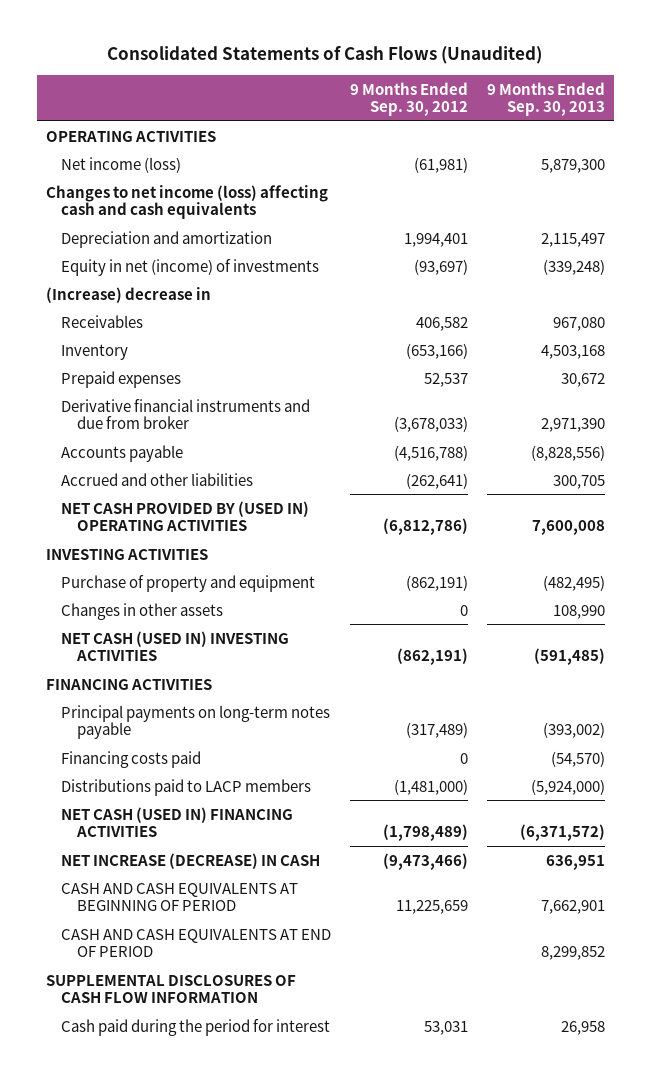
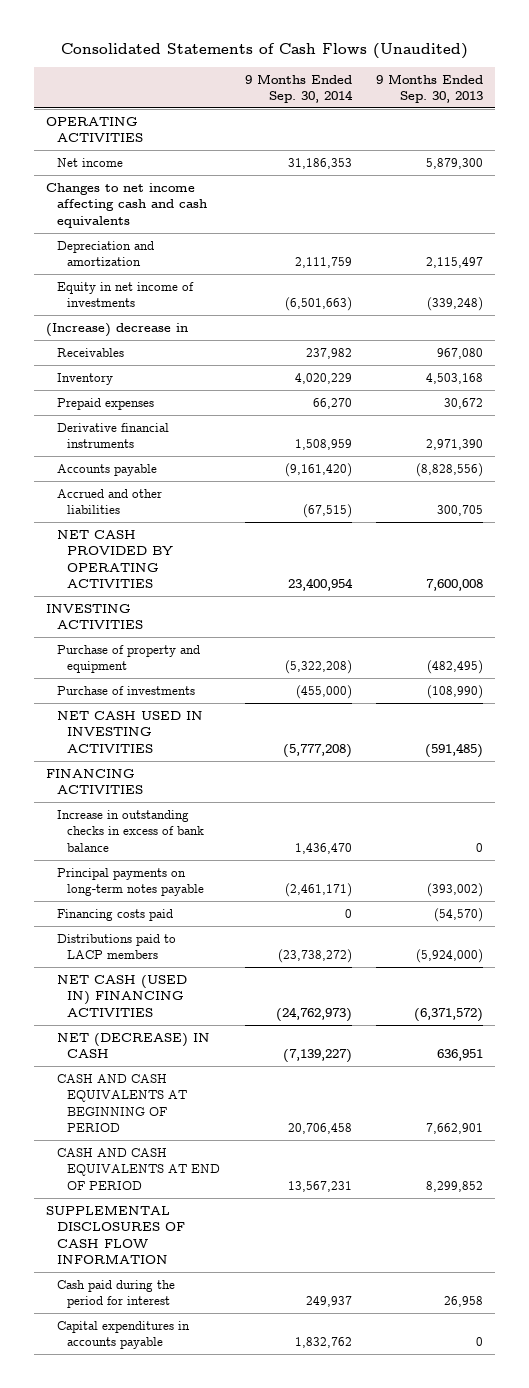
- | 9 Months Ended Sep. 30, 2012 | 9 Months Ended Sep. 30, 2013
+ | 9 Months Ended Sep. 30, 2014 | 9 Months Ended Sep. 30, 2013
- Net income (loss) | (61,981) | 5,879,300
- Changes to net income (loss) affecting cash and cash equivalents
+ Net income | 31,186,353 | 5,879,300
+ Changes to net income affecting cash and cash equivalents
- Equity in net (income) of investments | (93,697) | (339,248)
+ Equity in net income of investments | (6,501,663) | (339,248)
- Derivative financial instruments and due from broker | (3,678,033) | 2,971,390
+ Derivative financial instruments | 1,508,959 | 2,971,390
- NET CASH PROVIDED BY (USED IN) OPERATING ACTIVITIES | (6,812,786) | 7,600,008
+ NET CASH PROVIDED BY OPERATING ACTIVITIES | 23,400,954 | 7,600,008
- Changes in other assets | 0 | 108,990
- NET CASH (USED IN) INVESTING ACTIVITIES | (862,191) | (591,485)
+ Purchase of investments | (455,000) | (108,990)
+ NET CASH USED IN INVESTING ACTIVITIES | (5,777,208) | (591,485)
+ Increase in outstanding checks in excess of bank balance | 1,436,470 | 0
- NET INCREASE (DECREASE) IN CASH | (9,473,466) | 636,951
+ NET (DECREASE) IN CASH | (7,139,227) | 636,951
+ Capital expenditures in accounts payable | 1,832,762 | 0

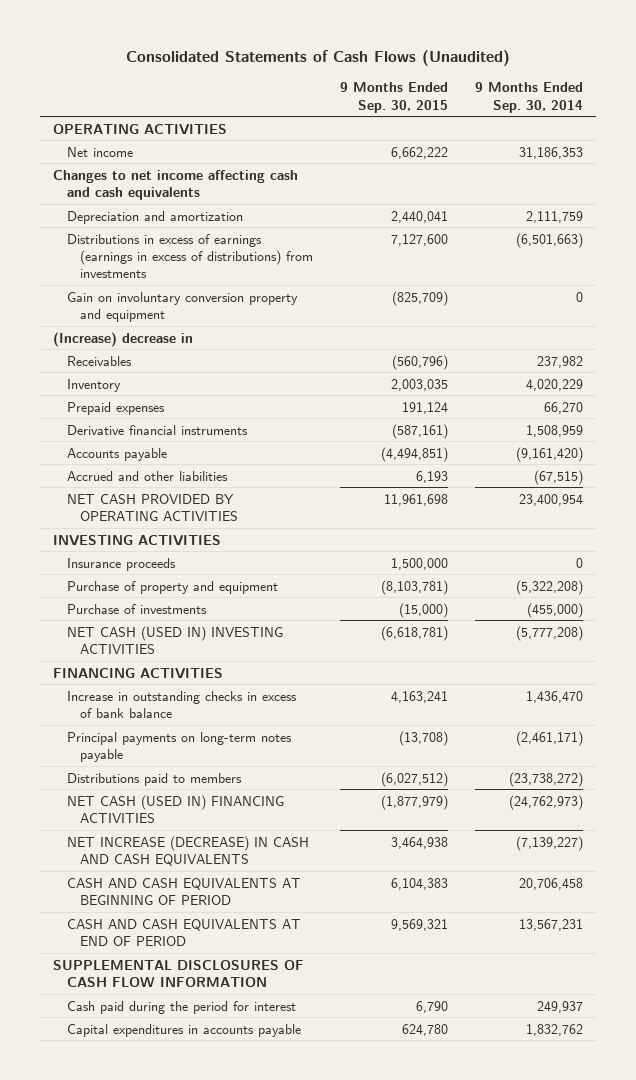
- | 9 Months Ended Sep. 30, 2014 | 9 Months Ended Sep. 30, 2013
+ | 9 Months Ended Sep. 30, 2015 | 9 Months Ended Sep. 30, 2014
- Equity in net income of investments | (6,501,663) | (339,248)
+ Distributions in excess of earnings (earnings in excess of distributions) from investments | 7,127,600 | (6,501,663)
+ Gain on involuntary conversion property and equipment | (825,709) | 0
+ Insurance proceeds | 1,500,000 | 0
- NET CASH USED IN INVESTING ACTIVITIES | (5,777,208) | (591,485)
+ NET CASH (USED IN) INVESTING ACTIVITIES | (6,618,781) | (5,777,208)
- Financing costs paid | 0 | (54,570)
- Distributions paid to LACP members | (23,738,272) | (5,924,000)
+ Distributions paid to members | (6,027,512) | (23,738,272)
- NET (DECREASE) IN CASH | (7,139,227) | 636,951
+ NET INCREASE (DECREASE) IN CASH AND CASH EQUIVALENTS | 3,464,938 | (7,139,227)

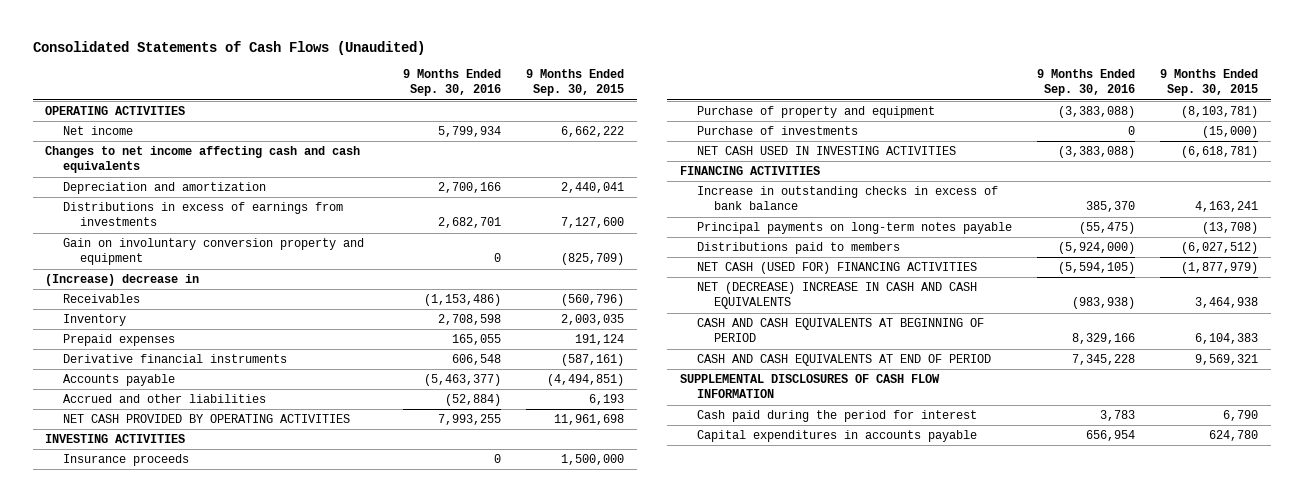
- | 9 Months Ended Sep. 30, 2015 | 9 Months Ended Sep. 30, 2014
+ | 9 Months Ended Sep. 30, 2016 | 9 Months Ended Sep. 30, 2015
- Distributions in excess of earnings (earnings in excess of distributions) from investments | 7,127,600 | (6,501,663)
+ Distributions in excess of earnings from investments | 2,682,701 | 7,127,600
- NET CASH (USED IN) INVESTING ACTIVITIES | (6,618,781) | (5,777,208)
+ NET CASH USED IN INVESTING ACTIVITIES | (3,383,088) | (6,618,781)
- NET CASH (USED IN) FINANCING ACTIVITIES | (1,877,979) | (24,762,973)
- NET INCREASE (DECREASE) IN CASH AND CASH EQUIVALENTS | 3,464,938 | (7,139,227)
+ NET CASH (USED FOR) FINANCING ACTIVITIES | (5,594,105) | (1,877,979)
+ NET (DECREASE) INCREASE IN CASH AND CASH EQUIVALENTS | (983,938) | 3,464,938

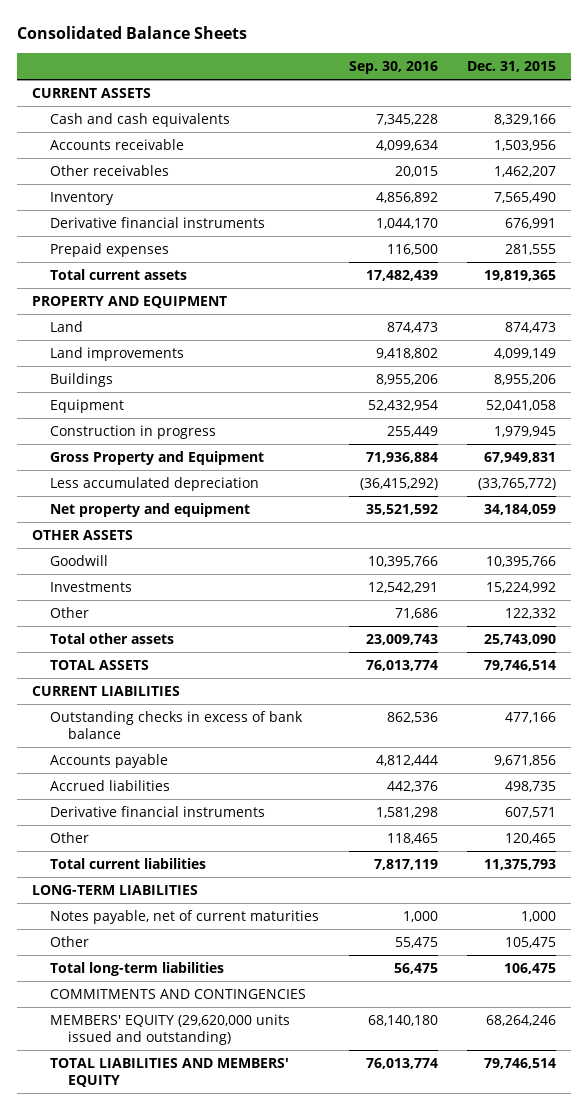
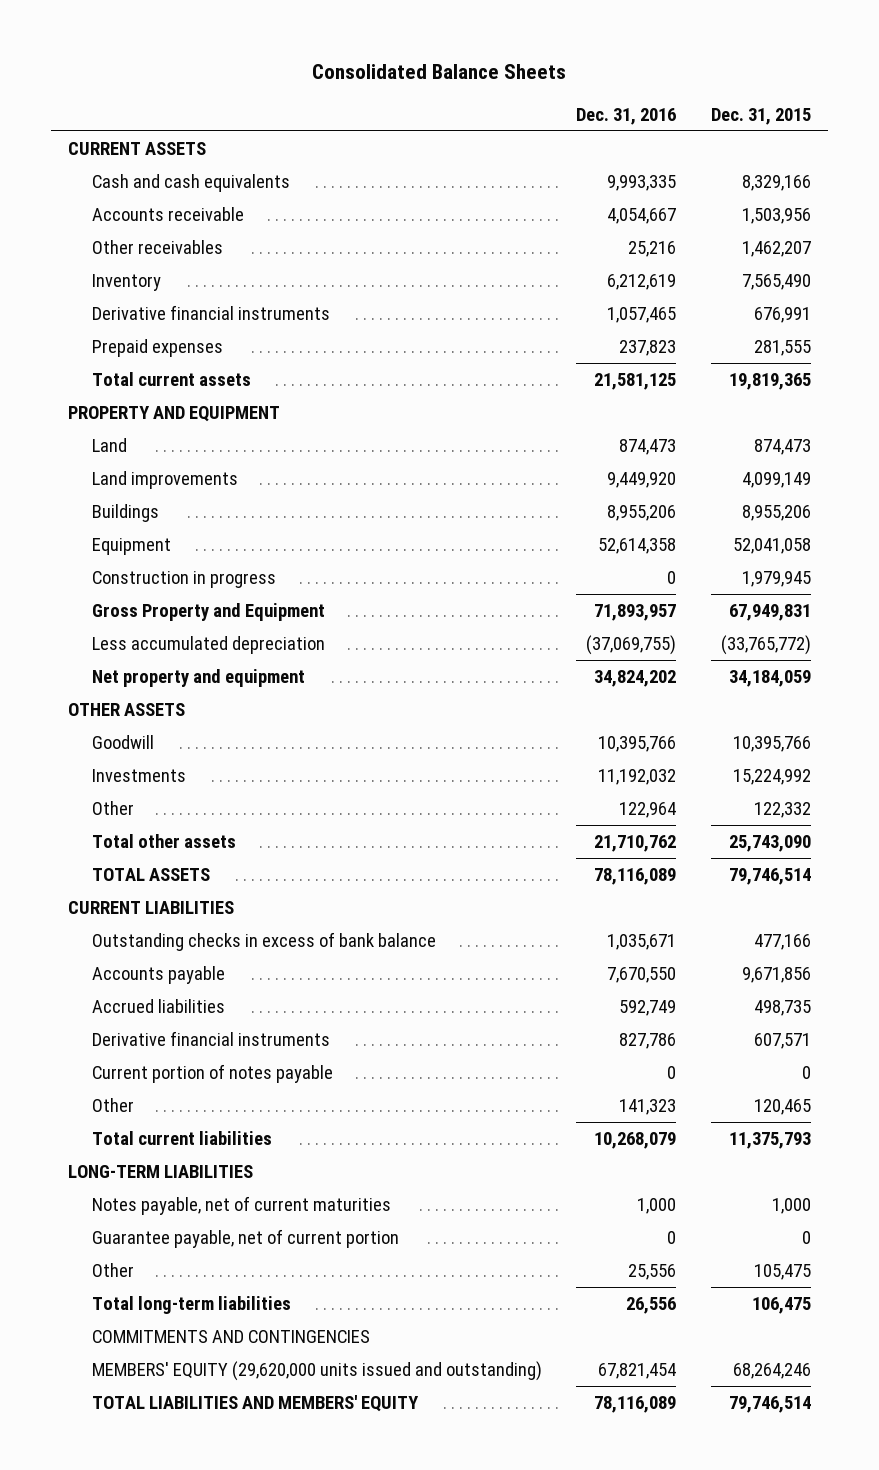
- | Sep. 30, 2016 | Dec. 31, 2015
+ | Dec. 31, 2016 | Dec. 31, 2015
+ Current portion of notes payable | 0 | 0
+ Guarantee payable, net of current portion | 0 | 0

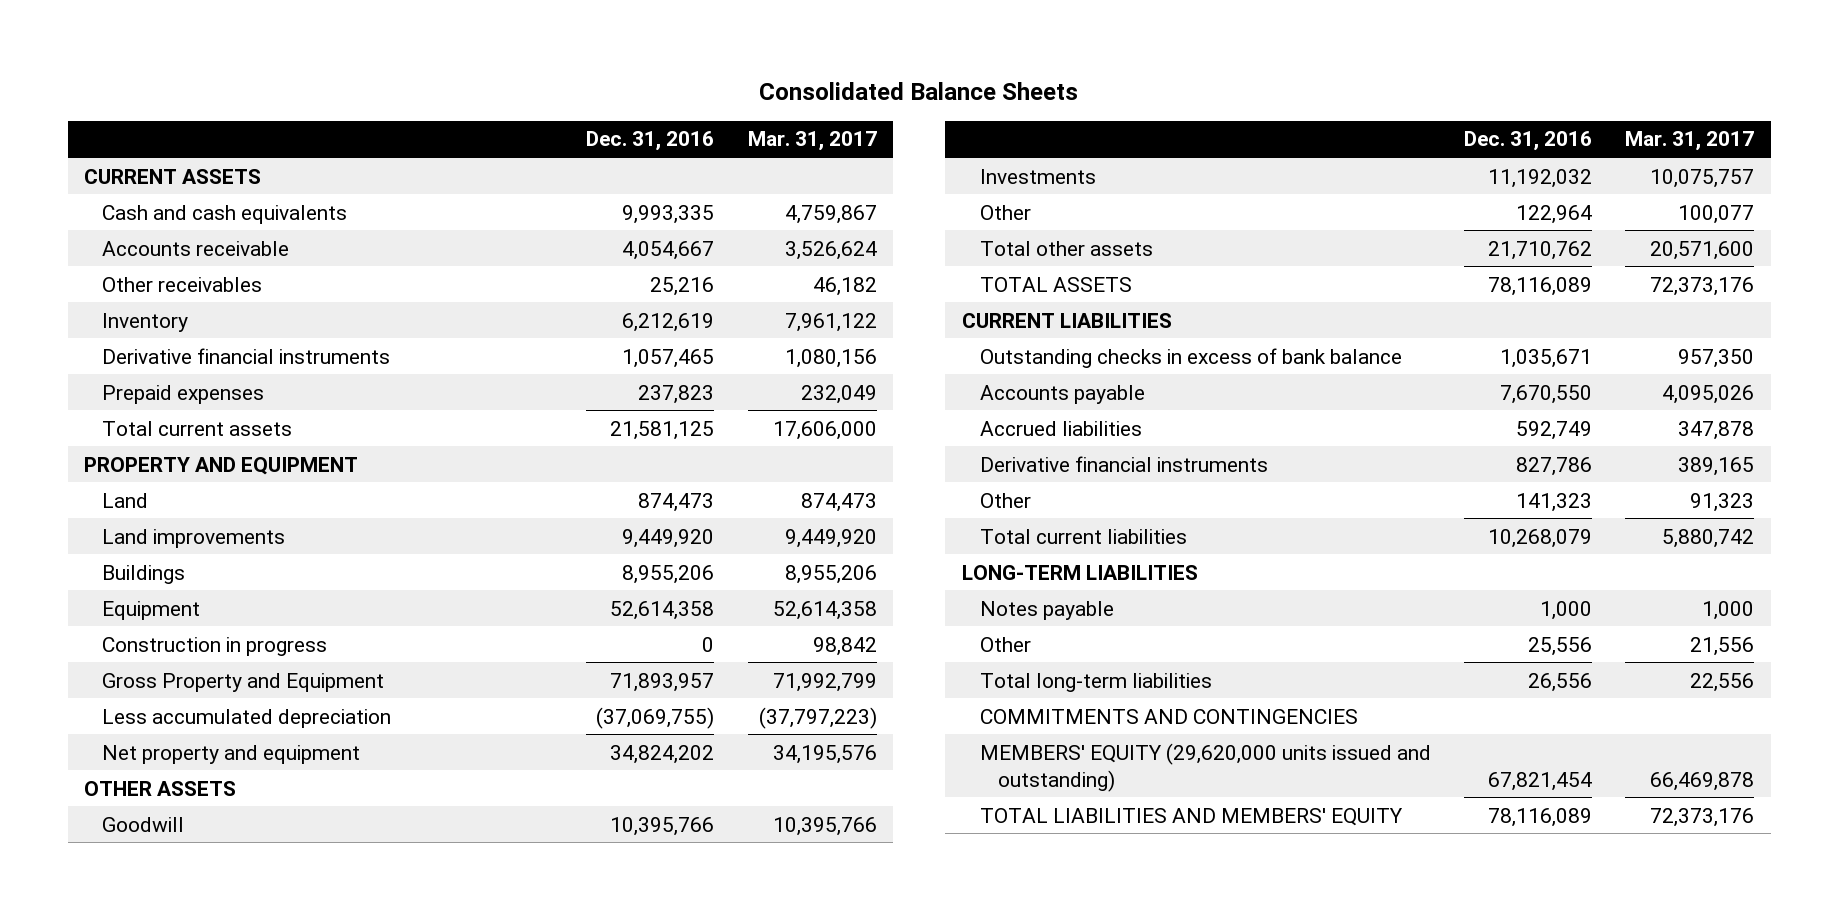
- | Dec. 31, 2016 | Dec. 31, 2015
+ | Dec. 31, 2016 | Mar. 31, 2017
- Current portion of notes payable | 0 | 0
- Notes payable, net of current maturities | 1,000 | 1,000
- Guarantee payable, net of current portion | 0 | 0
+ Notes payable | 1,000 | 1,000

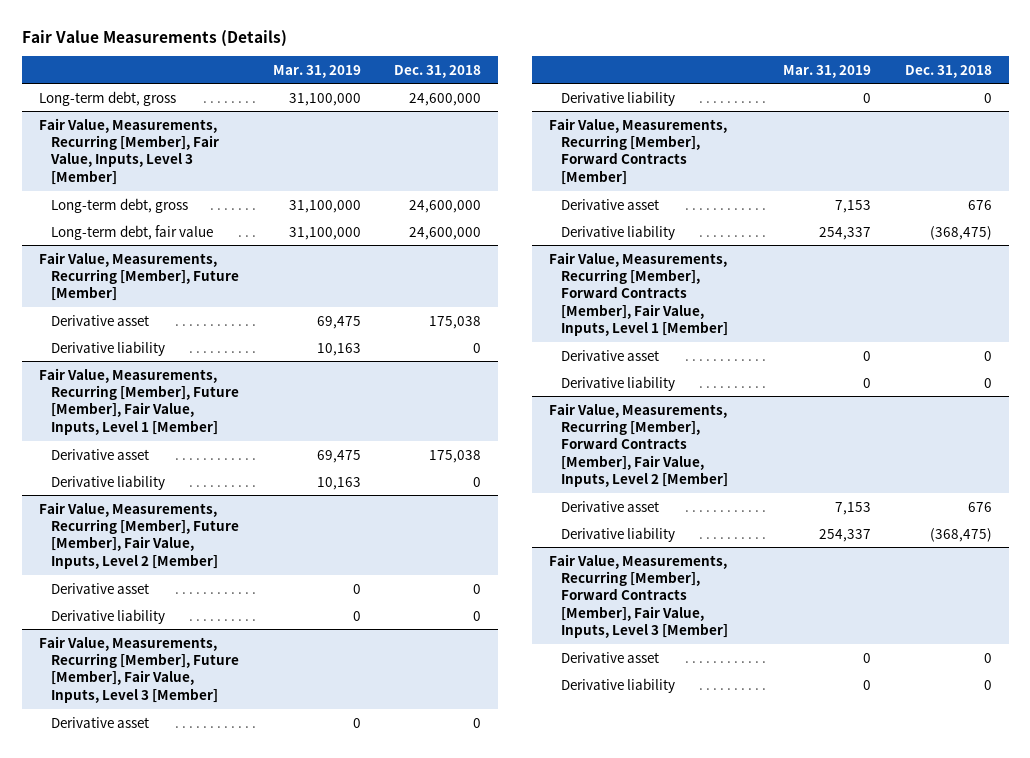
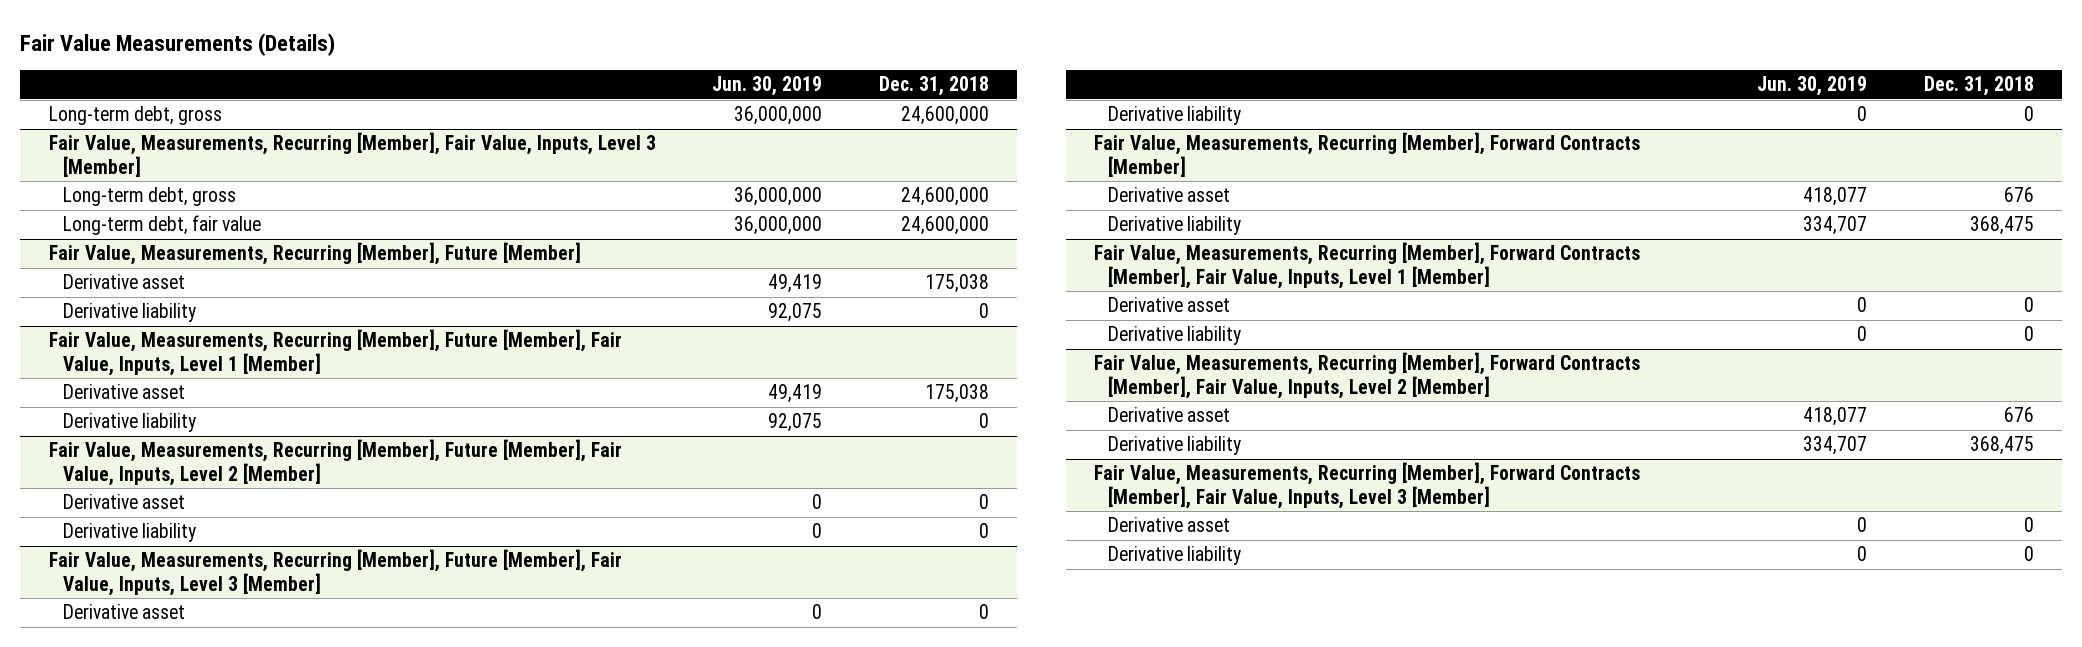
- | Mar. 31, 2019 | Dec. 31, 2018
+ | Jun. 30, 2019 | Dec. 31, 2018
@ Fair Value, Measurements, Recurring [Member], Forward Contracts [Member]
- Derivative liability | 254,337 | (368,475)
+ Derivative liability | 334,707 | 368,475
@ Fair Value, Measurements, Recurring [Member], Forward Contracts [Member], Fair Value, Inputs, Level 2 [Member]
- Derivative liability | 254,337 | (368,475)
+ Derivative liability | 334,707 | 368,475

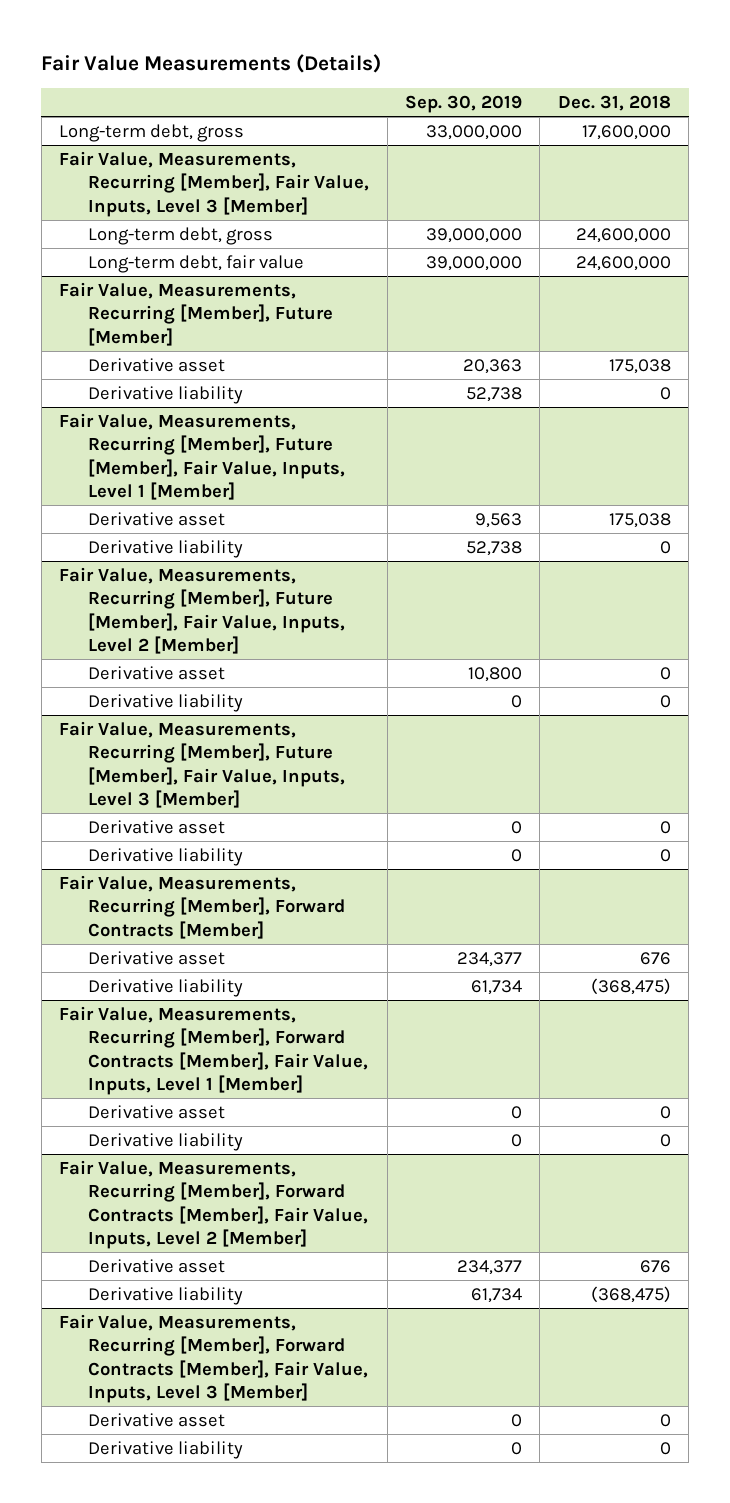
- | Jun. 30, 2019 | Dec. 31, 2018
+ | Sep. 30, 2019 | Dec. 31, 2018
- Long-term debt, gross | 36,000,000 | 24,600,000
+ Long-term debt, gross | 33,000,000 | 17,600,000
@ Fair Value, Measurements, Recurring [Member], Forward Contracts [Member]
- Derivative liability | 334,707 | 368,475
+ Derivative liability | 61,734 | (368,475)
@ Fair Value, Measurements, Recurring [Member], Forward Contracts [Member], Fair Value, Inputs, Level 2 [Member]
- Derivative liability | 334,707 | 368,475
+ Derivative liability | 61,734 | (368,475)

